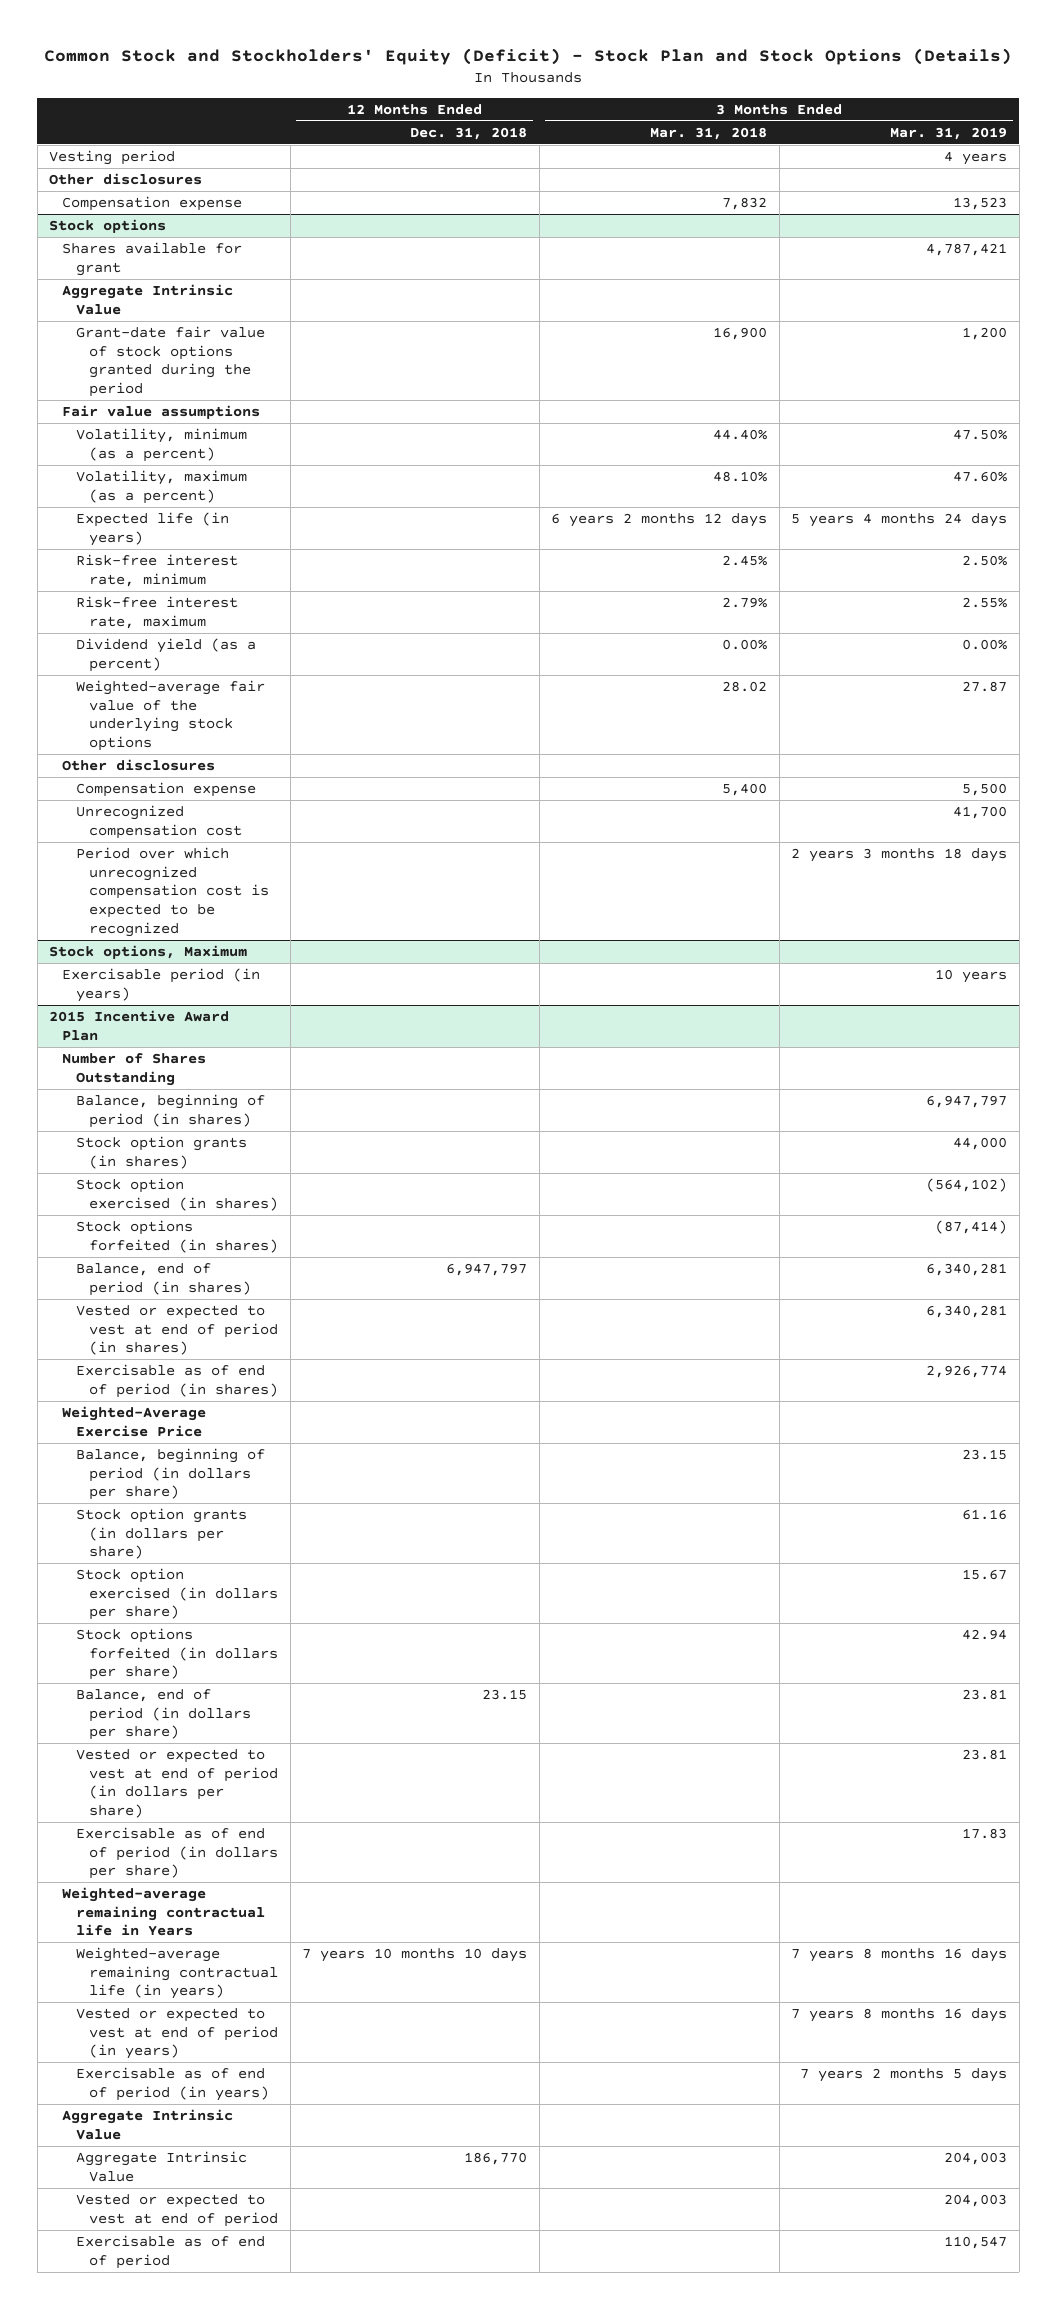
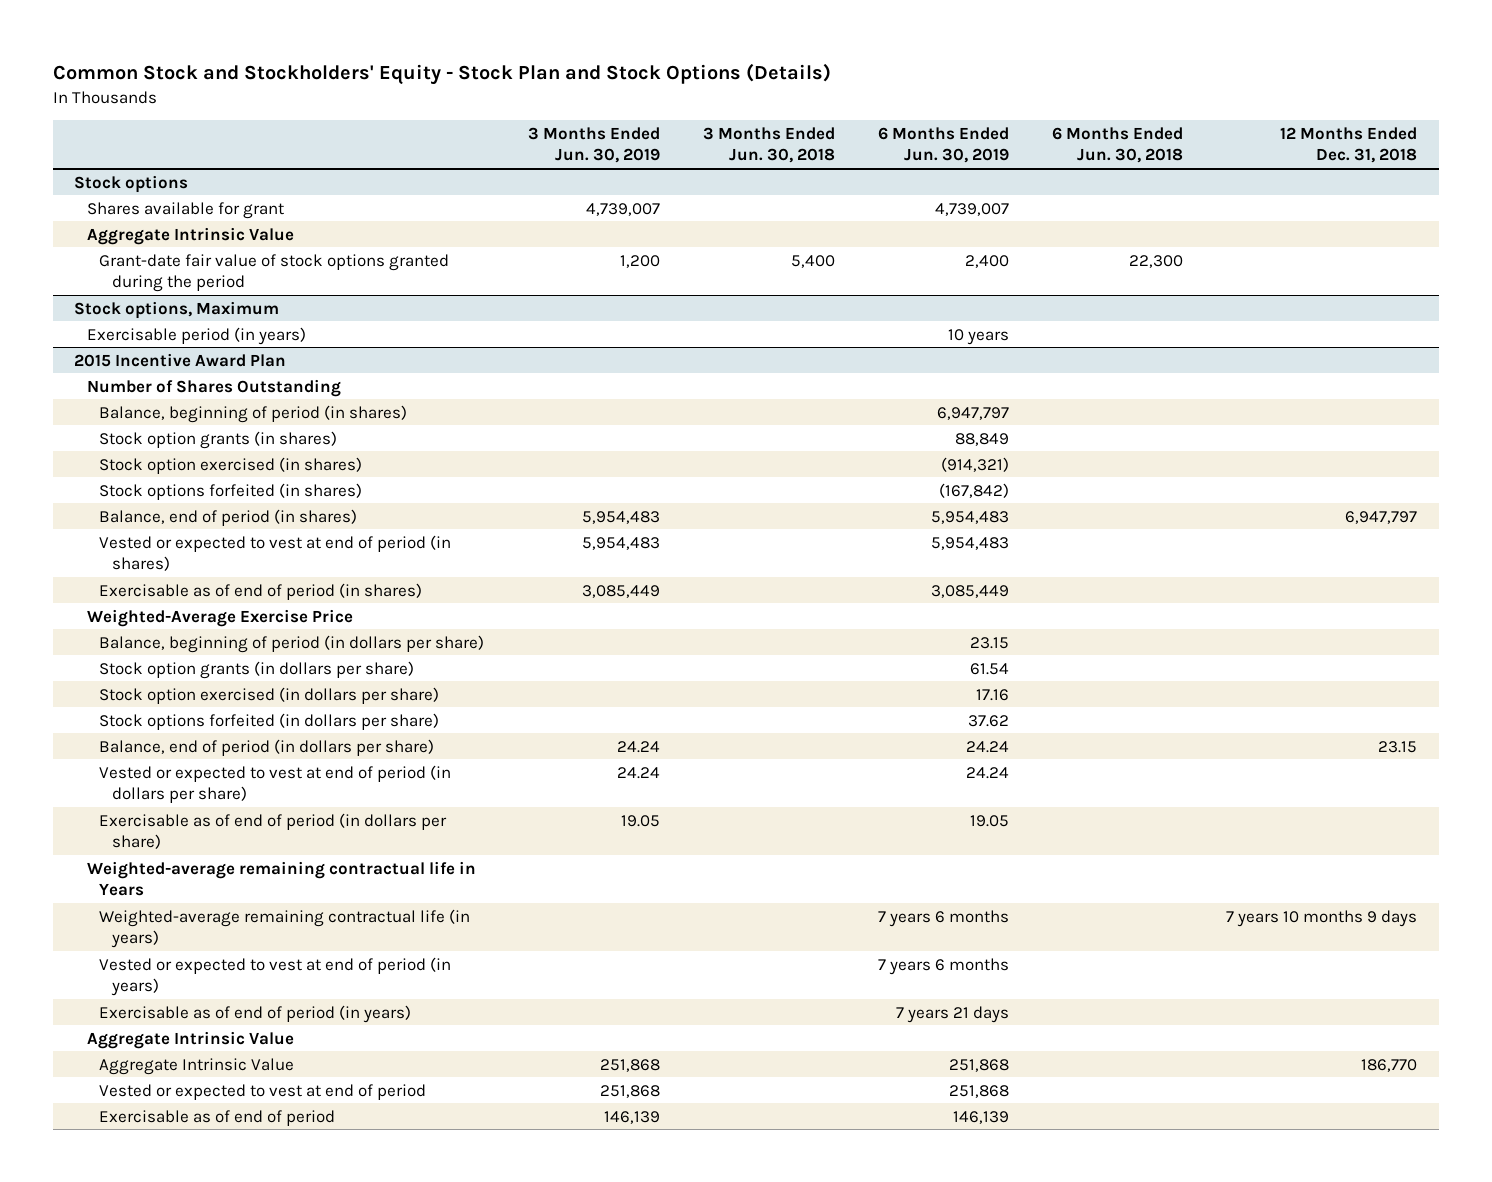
- Common Stock and Stockholders' Equity (Deficit) - Stock Plan and Stock Options (Details)
+ Common Stock and Stockholders' Equity - Stock Plan and Stock Options (Details)
- | 12 Months Ended Dec. 31, 2018 | 3 Months Ended Mar. 31, 2018 | 3 Months Ended Mar. 31, 2019
+ | 3 Months Ended Jun. 30, 2019 | 3 Months Ended Jun. 30, 2018 | 6 Months Ended Jun. 30, 2019 | 6 Months Ended Jun. 30, 2018 | 12 Months Ended Dec. 31, 2018
- Vesting period | | | 4 years
- Other disclosures
- Compensation expense | | 7,832 | 13,523
@ Stock options
- Fair value assumptions
- Volatility, minimum (as a percent) | | 44.40% | 47.50%
- Volatility, maximum (as a percent) | | 48.10% | 47.60%
- Expected life (in years) | | 6 years 2 months 12 days | 5 years 4 months 24 days
- Risk-free interest rate, minimum | | 2.45% | 2.50%
- Risk-free interest rate, maximum | | 2.79% | 2.55%
- Dividend yield (as a percent) | | 0.00% | 0.00%
- Weighted-average fair value of the underlying stock options | | 28.02 | 27.87
- Other disclosures
- Compensation expense | | 5,400 | 5,500
- Unrecognized compensation cost | | | 41,700
- Period over which unrecognized compensation cost is expected to be recognized | | | 2 years 3 months 18 days
@ 2015 Incentive Award Plan
- Weighted-average remaining contractual life (in years) | 7 years 10 months 10 days | | 7 years 8 months 16 days
+ Weighted-average remaining contractual life (in years) | | | 7 years 6 months | | 7 years 10 months 9 days

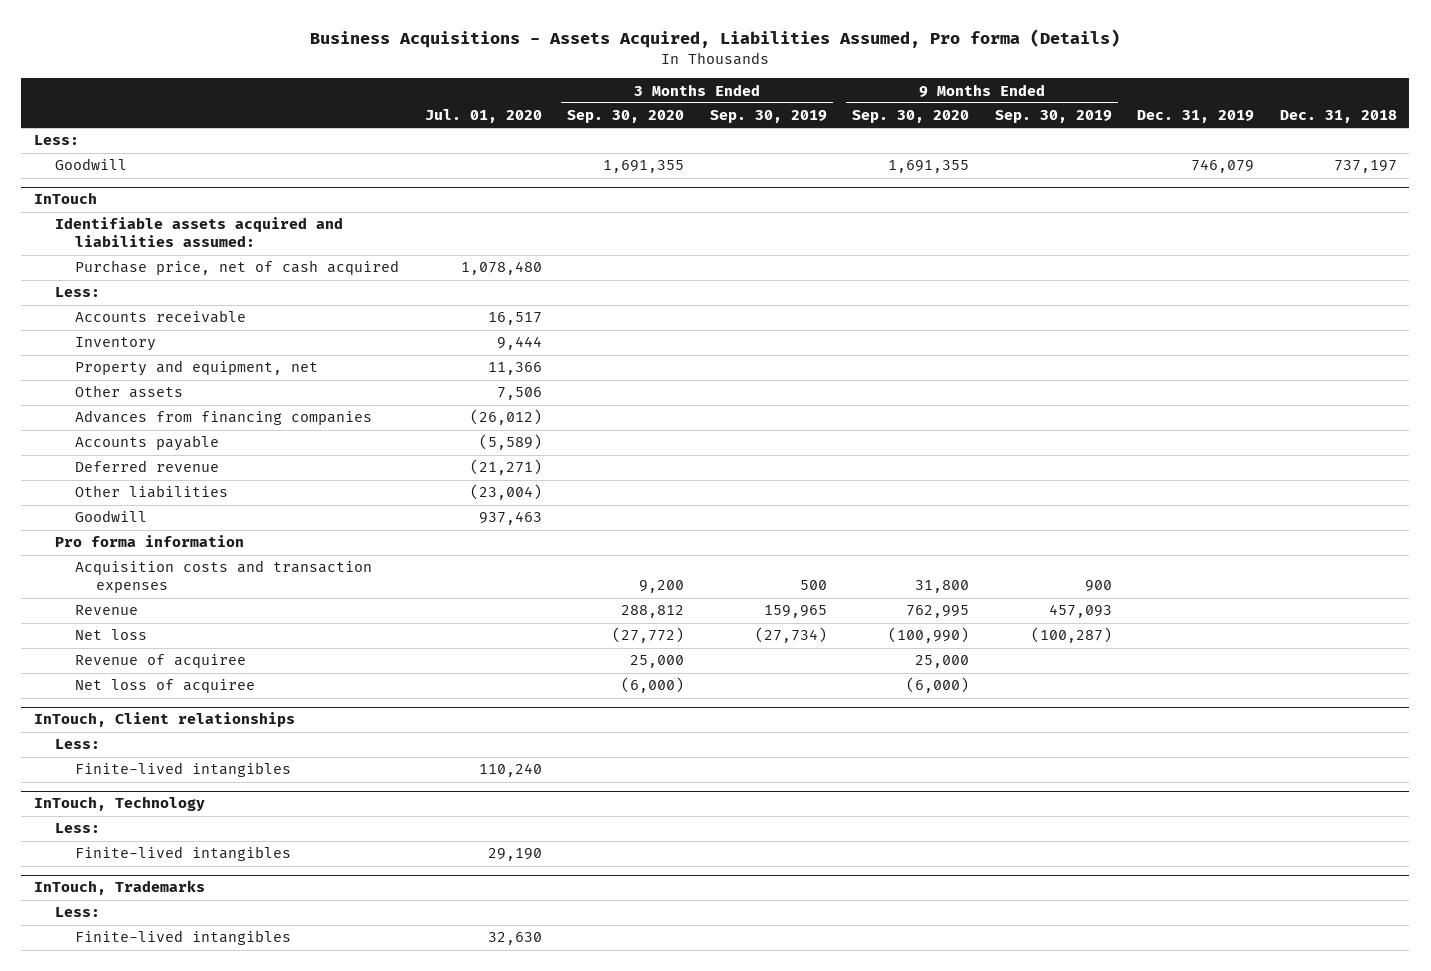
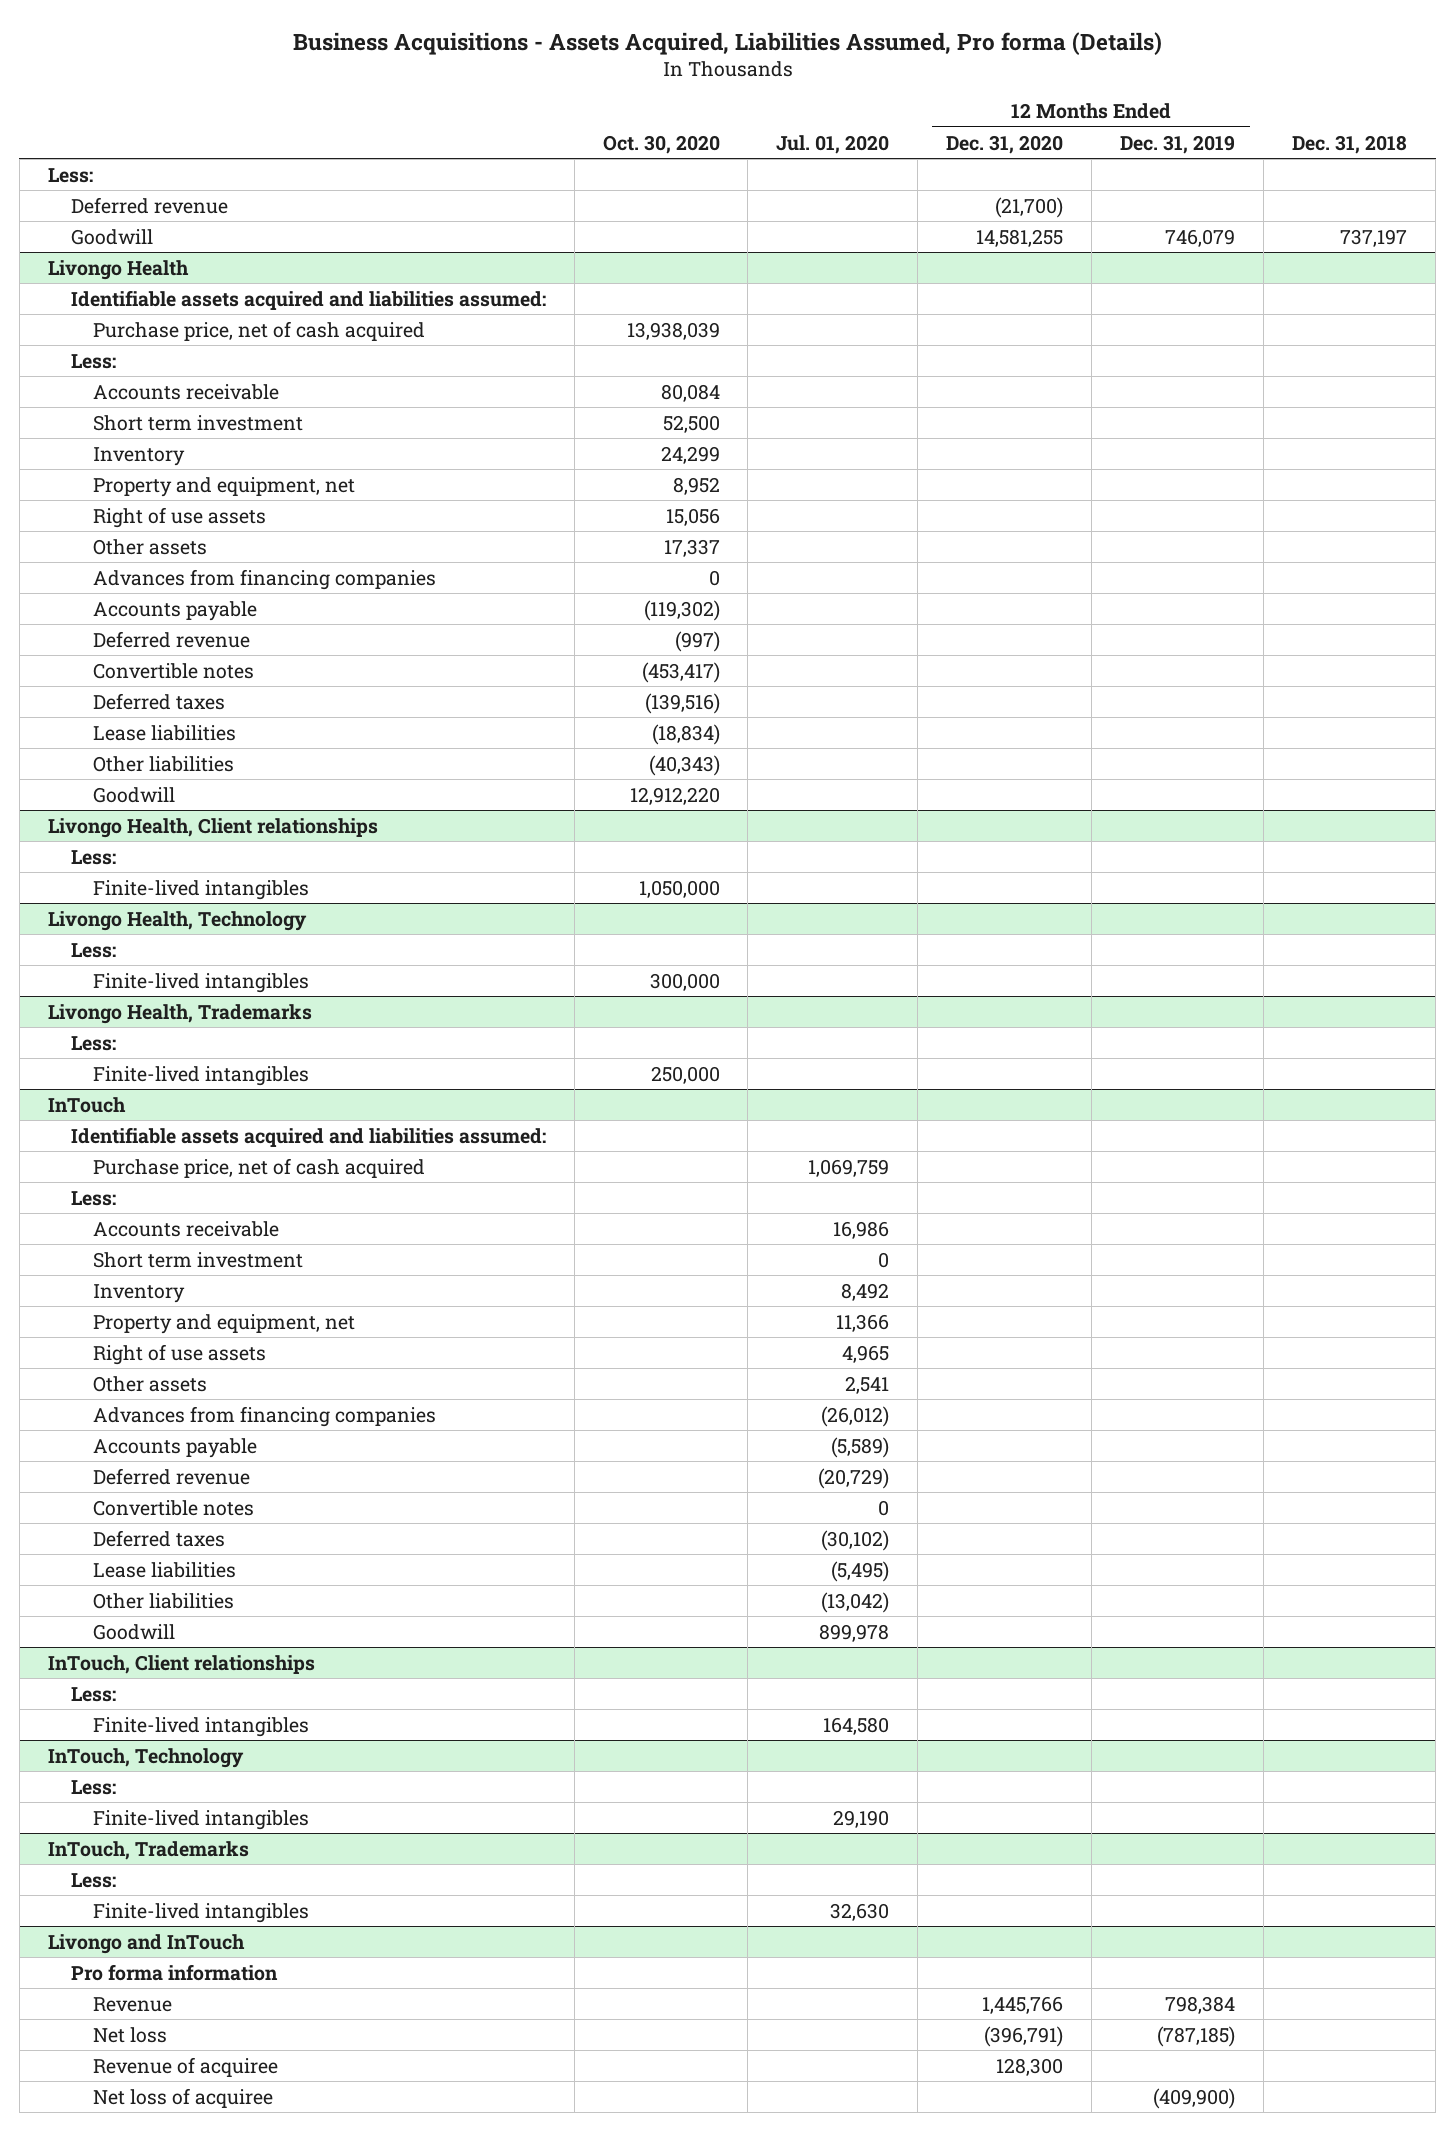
- | Jul. 01, 2020 | 3 Months Ended Sep. 30, 2020 | 3 Months Ended Sep. 30, 2019 | 9 Months Ended Sep. 30, 2020 | 9 Months Ended Sep. 30, 2019 | Dec. 31, 2019 | Dec. 31, 2018
+ | Oct. 30, 2020 | Jul. 01, 2020 | 12 Months Ended Dec. 31, 2020 | 12 Months Ended Dec. 31, 2019 | Dec. 31, 2018
+ Deferred revenue | | | (21,700) | |
+ Livongo Health
+ Identifiable assets acquired and liabilities assumed:
+ Purchase price, net of cash acquired | 13,938,039 | | | |
+ Less:
+ Accounts receivable | 80,084 | | | |
+ Short term investment | 52,500 | | | |
+ Inventory | 24,299 | | | |
+ Property and equipment, net | 8,952 | | | |
+ Right of use assets | 15,056 | | | |
+ Other assets | 17,337 | | | |
+ Advances from financing companies | 0 | | | |
+ Accounts payable | (119,302) | | | |
+ Deferred revenue | (997) | | | |
+ Convertible notes | (453,417) | | | |
+ Deferred taxes | (139,516) | | | |
+ Lease liabilities | (18,834) | | | |
+ Other liabilities | (40,343) | | | |
+ Goodwill | 12,912,220 | | | |
+ Livongo Health, Client relationships
+ Less:
+ Finite-lived intangibles | 1,050,000 | | | |
+ Livongo Health, Technology
+ Less:
+ Finite-lived intangibles | 300,000 | | | |
+ Livongo Health, Trademarks
+ Less:
+ Finite-lived intangibles | 250,000 | | | |
@ InTouch
- Purchase price, net of cash acquired | 1,078,480 | | | | | |
+ Purchase price, net of cash acquired | | 1,069,759 | | |
- Accounts receivable | 16,517 | | | | | |
- Inventory | 9,444 | | | | | |
+ Accounts receivable | | 16,986 | | |
+ Short term investment | | 0 | | |
+ Inventory | | 8,492 | | |
- Other assets | 7,506 | | | | | |
+ Right of use assets | | 4,965 | | |
+ Other assets | | 2,541 | | |
- Deferred revenue | (21,271) | | | | | |
- Other liabilities | (23,004) | | | | | |
- Goodwill | 937,463 | | | | | |
- Pro forma information
- Acquisition costs and transaction expenses | | 9,200 | 500 | 31,800 | 900 | |
- Revenue | | 288,812 | 159,965 | 762,995 | 457,093 | |
- Net loss | | (27,772) | (27,734) | (100,990) | (100,287) | |
- Revenue of acquiree | | 25,000 | | 25,000 | | |
- Net loss of acquiree | | (6,000) | | (6,000) | | |
+ Deferred revenue | | (20,729) | | |
+ Convertible notes | | 0 | | |
+ Deferred taxes | | (30,102) | | |
+ Lease liabilities | | (5,495) | | |
+ Other liabilities | | (13,042) | | |
+ Goodwill | | 899,978 | | |
@ InTouch, Client relationships
- Finite-lived intangibles | 110,240 | | | | | |
+ Finite-lived intangibles | | 164,580 | | |
+ Livongo and InTouch
+ Pro forma information
+ Revenue | | | 1,445,766 | 798,384 |
+ Net loss | | | (396,791) | (787,185) |
+ Revenue of acquiree | | | 128,300 | |
+ Net loss of acquiree | | | | (409,900) |

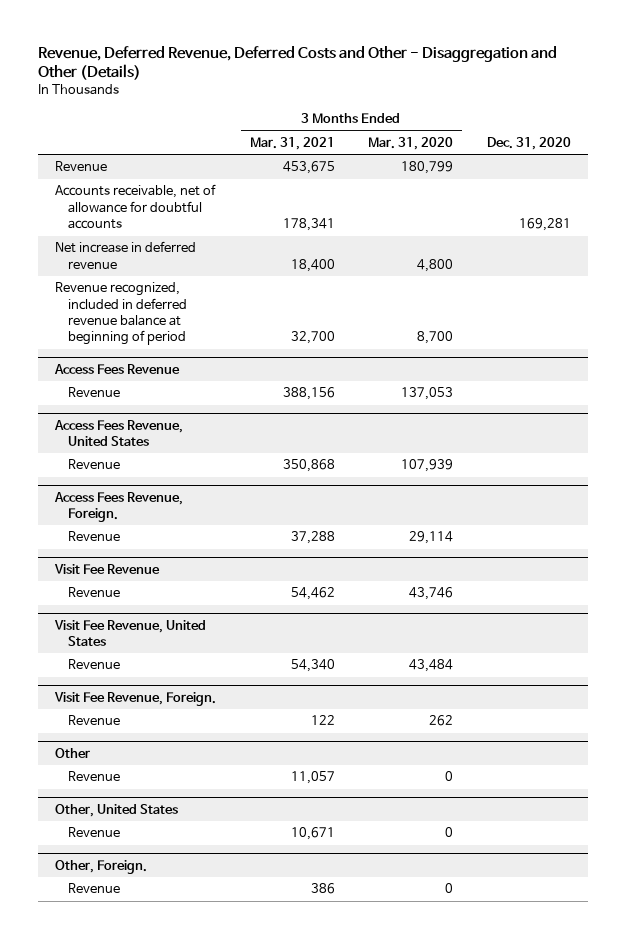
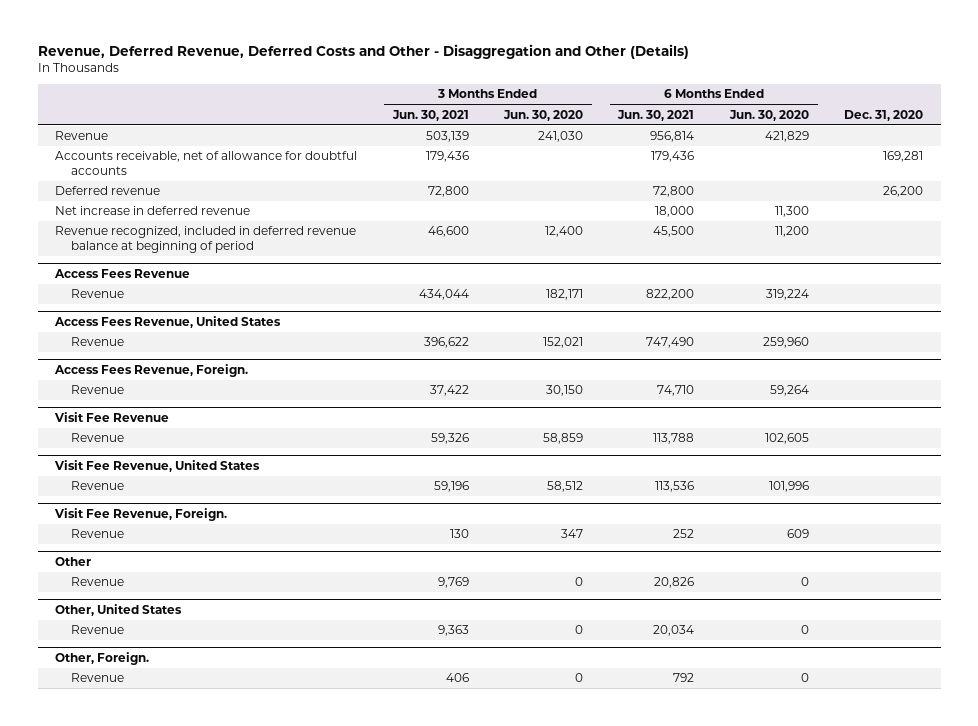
- | 3 Months Ended Mar. 31, 2021 | 3 Months Ended Mar. 31, 2020 | Dec. 31, 2020
+ | 3 Months Ended Jun. 30, 2021 | 3 Months Ended Jun. 30, 2020 | 6 Months Ended Jun. 30, 2021 | 6 Months Ended Jun. 30, 2020 | Dec. 31, 2020
+ Deferred revenue | 72,800 | | 72,800 | | 26,200

